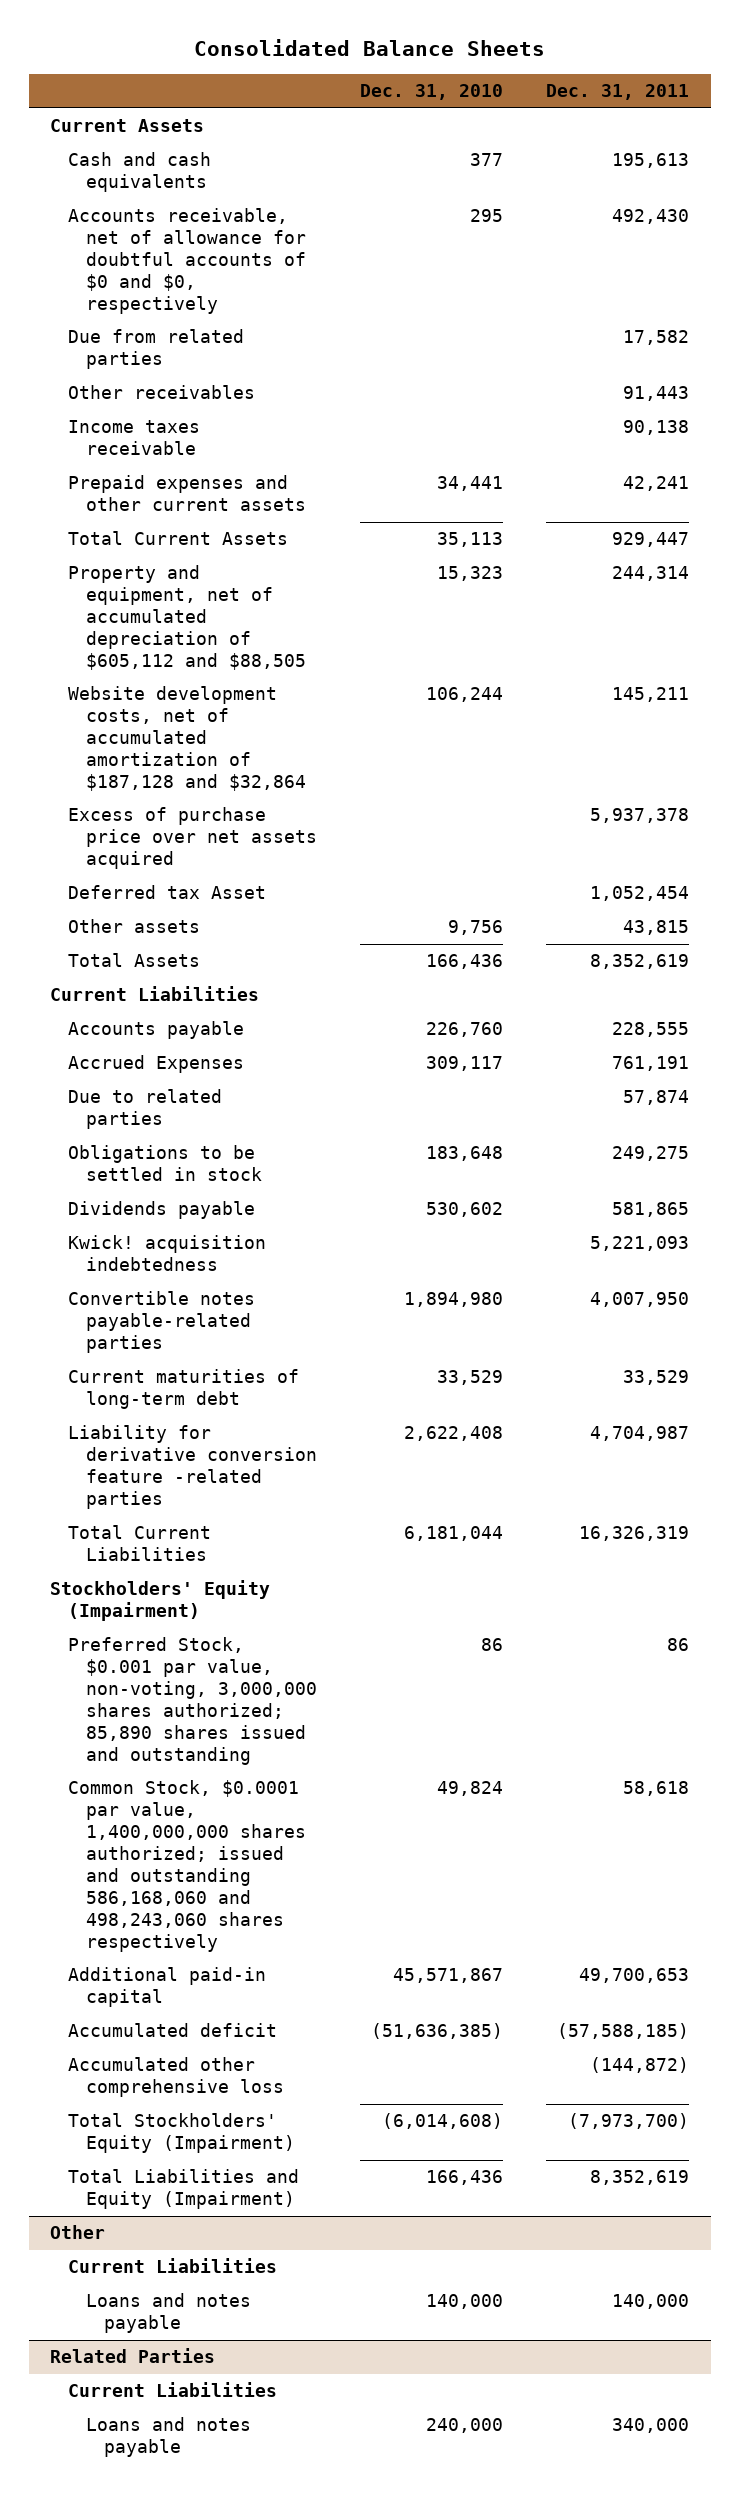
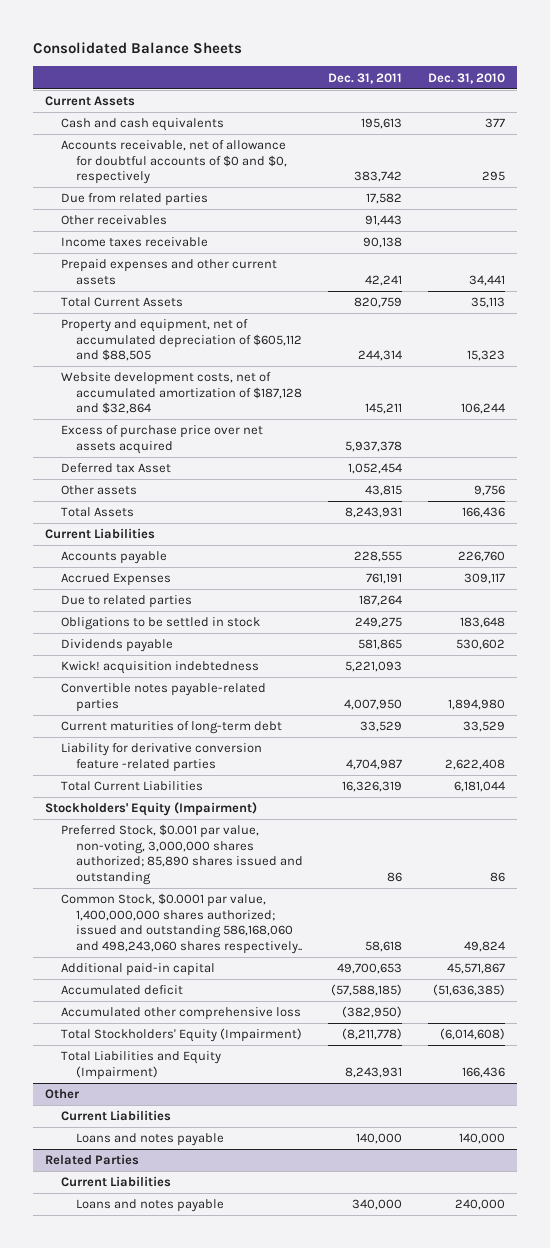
- | Dec. 31, 2010 | Dec. 31, 2011
+ | Dec. 31, 2011 | Dec. 31, 2010
- Accounts receivable, net of allowance for doubtful accounts of $0 and $0, respectively | 295 | 492,430
+ Accounts receivable, net of allowance for doubtful accounts of $0 and $0, respectively | 383,742 | 295
- Total Current Assets | 35,113 | 929,447
+ Total Current Assets | 820,759 | 35,113
- Total Assets | 166,436 | 8,352,619
+ Total Assets | 8,243,931 | 166,436
- Due to related parties | | 57,874
+ Due to related parties | 187,264 |
- Common Stock, $0.0001 par value, 1,400,000,000 shares authorized; issued and outstanding 586,168,060 and 498,243,060 shares respectively | 49,824 | 58,618
+ Common Stock, $0.0001 par value, 1,400,000,000 shares authorized; issued and outstanding 586,168,060 and 498,243,060 shares respectively.. | 58,618 | 49,824
- Accumulated other comprehensive loss | | (144,872)
- Total Stockholders' Equity (Impairment) | (6,014,608) | (7,973,700)
- Total Liabilities and Equity (Impairment) | 166,436 | 8,352,619
+ Accumulated other comprehensive loss | (382,950) |
+ Total Stockholders' Equity (Impairment) | (8,211,778) | (6,014,608)
+ Total Liabilities and Equity (Impairment) | 8,243,931 | 166,436

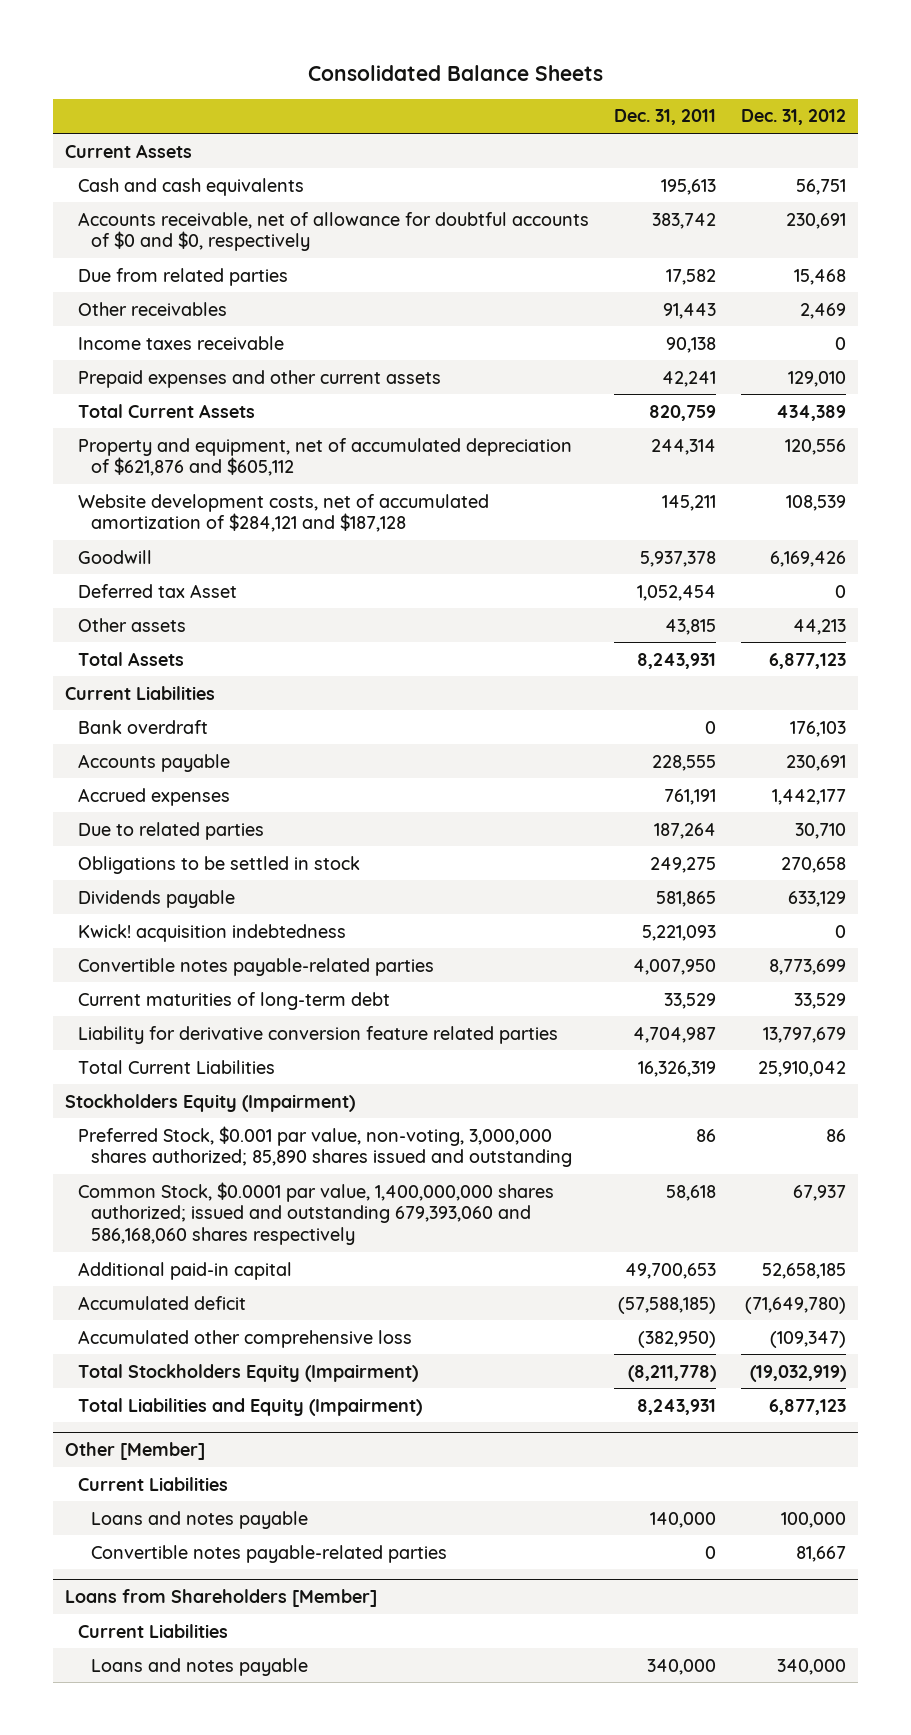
- | Dec. 31, 2011 | Dec. 31, 2010
+ | Dec. 31, 2011 | Dec. 31, 2012
- Property and equipment, net of accumulated depreciation of $605,112 and $88,505 | 244,314 | 15,323
- Website development costs, net of accumulated amortization of $187,128 and $32,864 | 145,211 | 106,244
- Excess of purchase price over net assets acquired | 5,937,378 |
+ Property and equipment, net of accumulated depreciation of $621,876 and $605,112 | 244,314 | 120,556
+ Website development costs, net of accumulated amortization of $284,121 and $187,128 | 145,211 | 108,539
+ Goodwill | 5,937,378 | 6,169,426
+ Bank overdraft | 0 | 176,103
- Accrued Expenses | 761,191 | 309,117
+ Accrued expenses | 761,191 | 1,442,177
- Liability for derivative conversion feature -related parties | 4,704,987 | 2,622,408
+ Liability for derivative conversion feature related parties | 4,704,987 | 13,797,679
- Stockholders' Equity (Impairment)
+ Stockholders Equity (Impairment)
- Common Stock, $0.0001 par value, 1,400,000,000 shares authorized; issued and outstanding 586,168,060 and 498,243,060 shares respectively.. | 58,618 | 49,824
+ Common Stock, $0.0001 par value, 1,400,000,000 shares authorized; issued and outstanding 679,393,060 and 586,168,060 shares respectively | 58,618 | 67,937
- Total Stockholders' Equity (Impairment) | (8,211,778) | (6,014,608)
+ Total Stockholders Equity (Impairment) | (8,211,778) | (19,032,919)
- Other
+ Other [Member]
- Related Parties
+ Convertible notes payable-related parties | 0 | 81,667
+ Loans from Shareholders [Member]

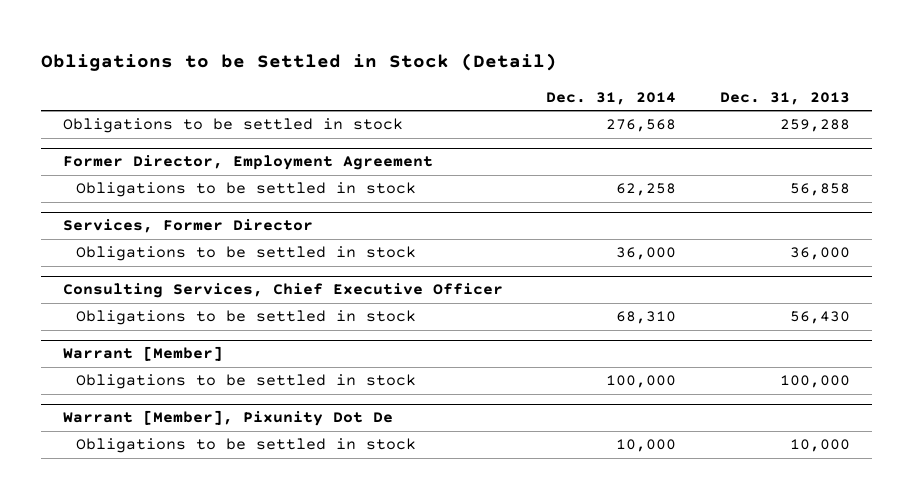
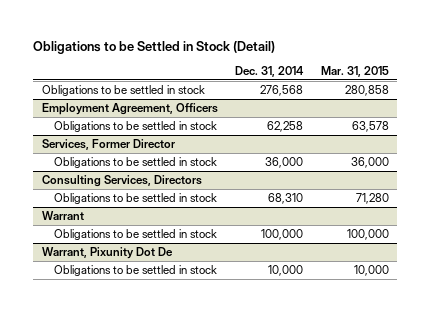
- | Dec. 31, 2014 | Dec. 31, 2013
+ | Dec. 31, 2014 | Mar. 31, 2015
- Former Director, Employment Agreement
+ Employment Agreement, Officers
- Consulting Services, Chief Executive Officer
+ Consulting Services, Directors
- Warrant [Member]
+ Warrant
- Warrant [Member], Pixunity Dot De
+ Warrant, Pixunity Dot De

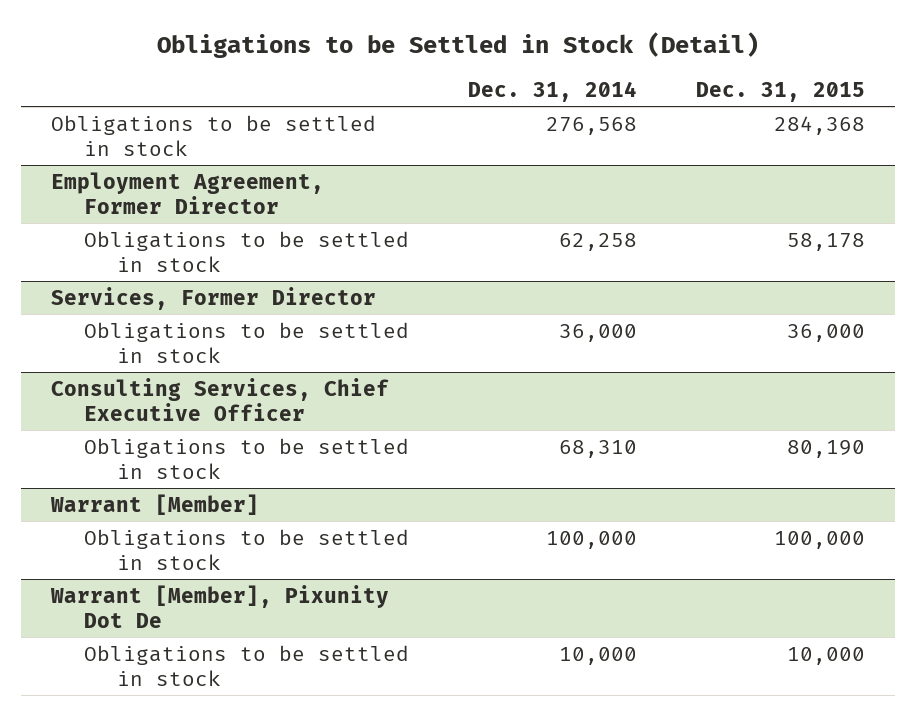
- | Dec. 31, 2014 | Mar. 31, 2015
+ | Dec. 31, 2014 | Dec. 31, 2015
- Employment Agreement, Officers
+ Employment Agreement, Former Director
- Consulting Services, Directors
+ Consulting Services, Chief Executive Officer
- Warrant
+ Warrant [Member]
- Warrant, Pixunity Dot De
+ Warrant [Member], Pixunity Dot De

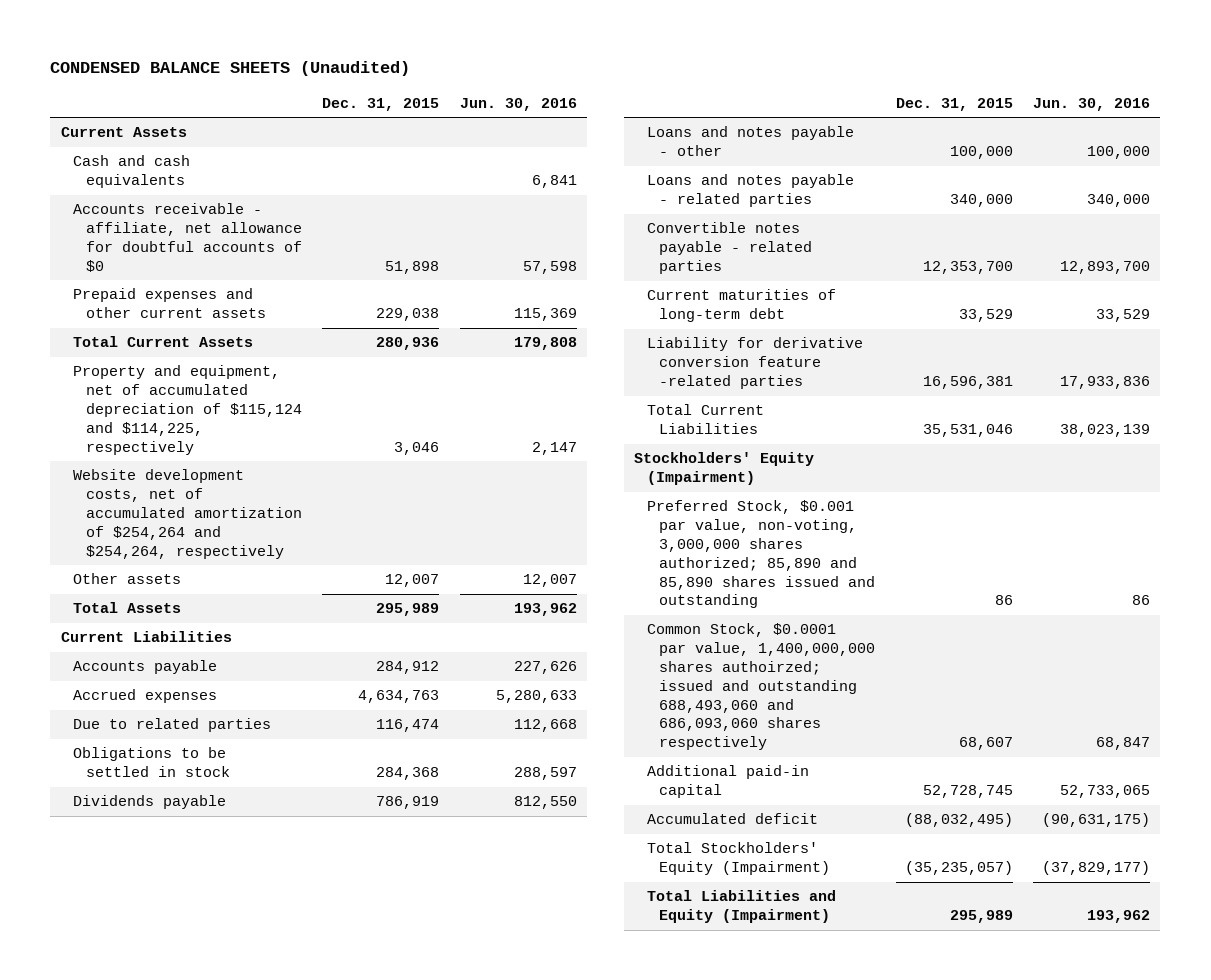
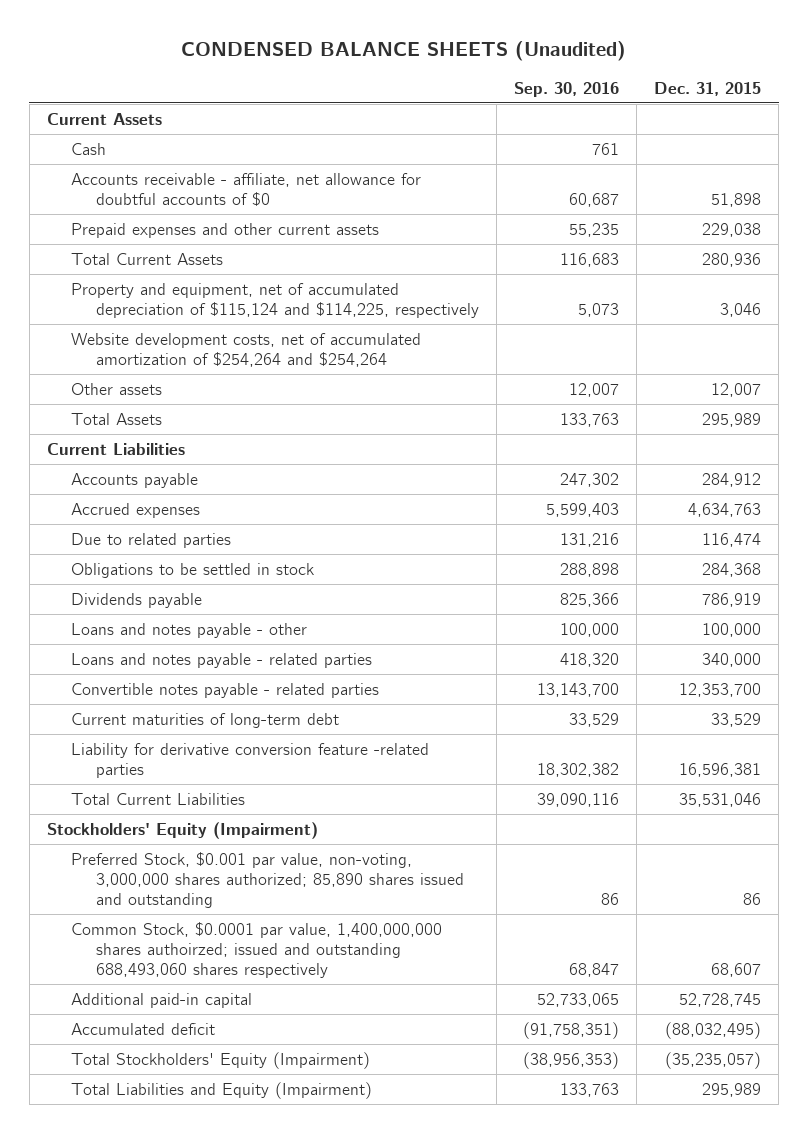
- | Dec. 31, 2015 | Jun. 30, 2016
+ | Sep. 30, 2016 | Dec. 31, 2015
- Cash and cash equivalents | | 6,841
+ Cash | 761 |
- Website development costs, net of accumulated amortization of $254,264 and $254,264, respectively
+ Website development costs, net of accumulated amortization of $254,264 and $254,264
- Preferred Stock, $0.001 par value, non-voting, 3,000,000 shares authorized; 85,890 and 85,890 shares issued and outstanding | 86 | 86
- Common Stock, $0.0001 par value, 1,400,000,000 shares authoirzed; issued and outstanding 688,493,060 and 686,093,060 shares respectively | 68,607 | 68,847
+ Preferred Stock, $0.001 par value, non-voting, 3,000,000 shares authorized; 85,890 shares issued and outstanding | 86 | 86
+ Common Stock, $0.0001 par value, 1,400,000,000 shares authoirzed; issued and outstanding 688,493,060 shares respectively | 68,847 | 68,607

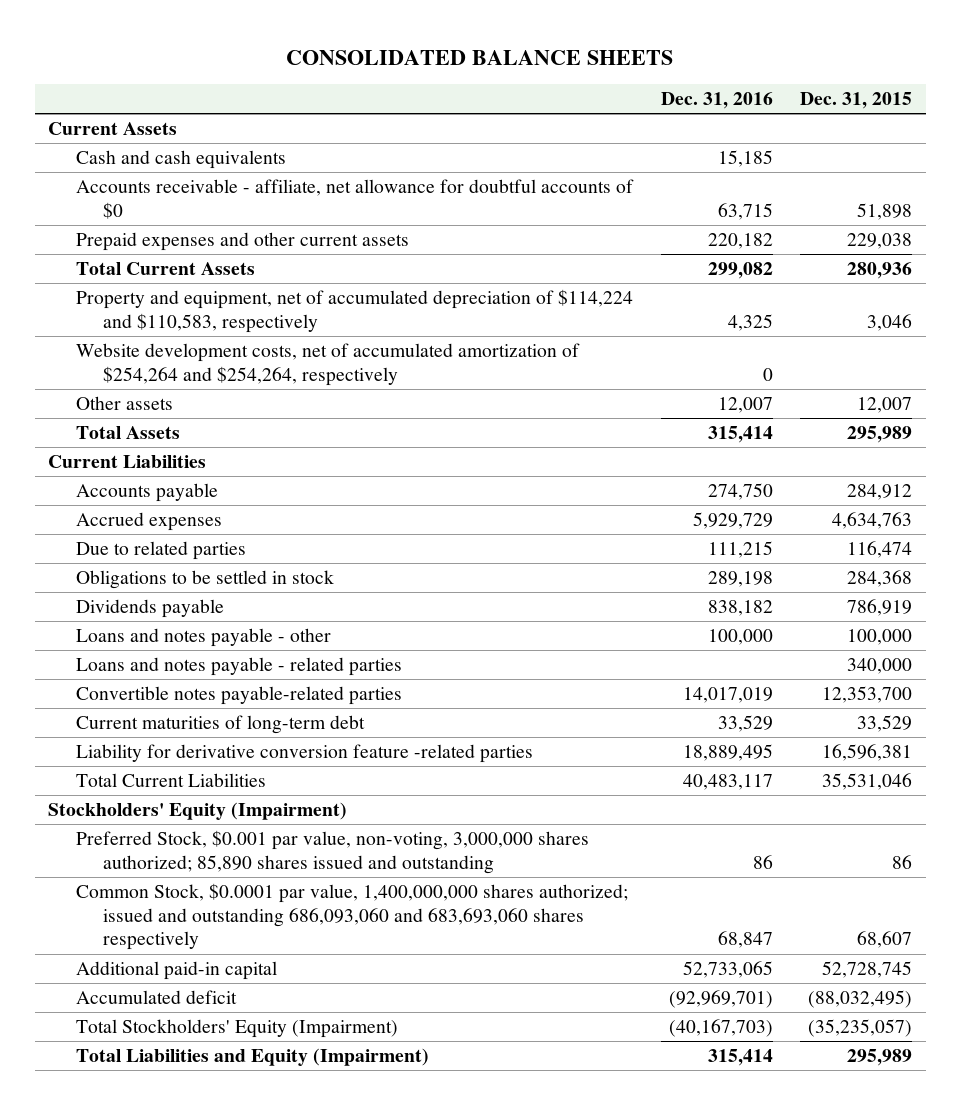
- CONDENSED BALANCE SHEETS (Unaudited)
+ CONSOLIDATED BALANCE SHEETS
- | Sep. 30, 2016 | Dec. 31, 2015
+ | Dec. 31, 2016 | Dec. 31, 2015
- Cash | 761 |
+ Cash and cash equivalents | 15,185 |
- Property and equipment, net of accumulated depreciation of $115,124 and $114,225, respectively | 5,073 | 3,046
- Website development costs, net of accumulated amortization of $254,264 and $254,264
+ Property and equipment, net of accumulated depreciation of $114,224 and $110,583, respectively | 4,325 | 3,046
+ Website development costs, net of accumulated amortization of $254,264 and $254,264, respectively | 0 |
- Convertible notes payable - related parties | 13,143,700 | 12,353,700
+ Convertible notes payable-related parties | 14,017,019 | 12,353,700
- Common Stock, $0.0001 par value, 1,400,000,000 shares authoirzed; issued and outstanding 688,493,060 shares respectively | 68,847 | 68,607
+ Common Stock, $0.0001 par value, 1,400,000,000 shares authorized; issued and outstanding 686,093,060 and 683,693,060 shares respectively | 68,847 | 68,607

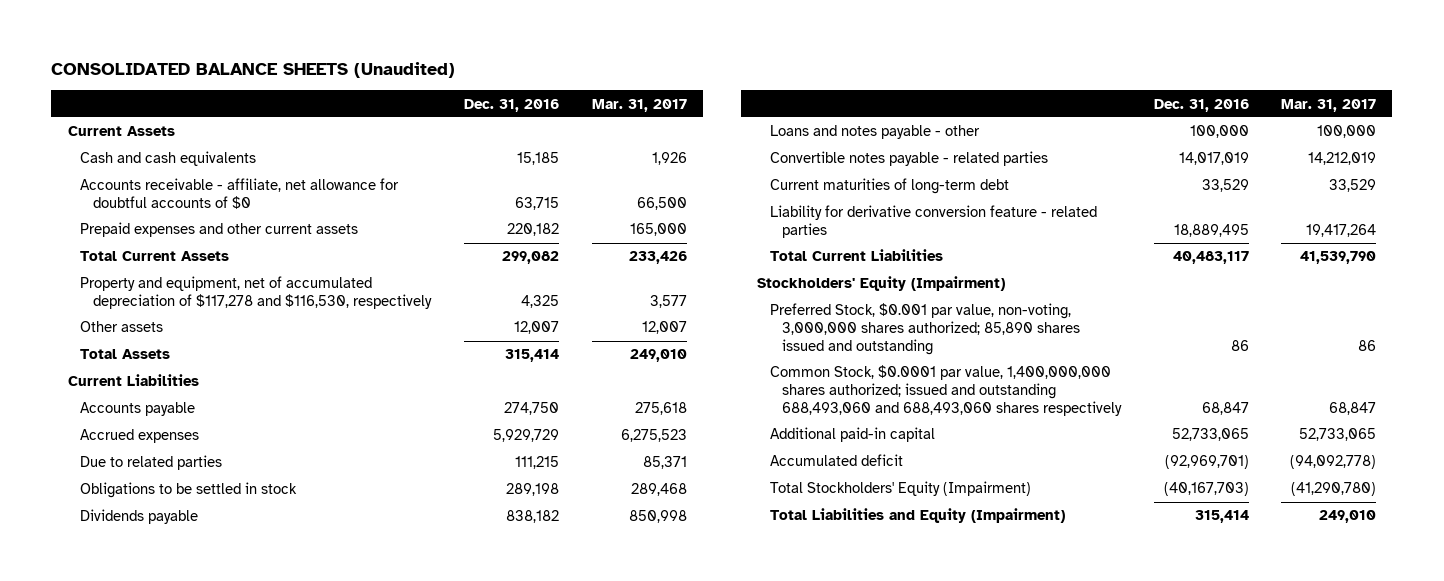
- CONSOLIDATED BALANCE SHEETS
+ CONSOLIDATED BALANCE SHEETS (Unaudited)
- | Dec. 31, 2016 | Dec. 31, 2015
+ | Dec. 31, 2016 | Mar. 31, 2017
- Property and equipment, net of accumulated depreciation of $114,224 and $110,583, respectively | 4,325 | 3,046
- Website development costs, net of accumulated amortization of $254,264 and $254,264, respectively | 0 |
+ Property and equipment, net of accumulated depreciation of $117,278 and $116,530, respectively | 4,325 | 3,577
- Loans and notes payable - related parties | | 340,000
- Convertible notes payable-related parties | 14,017,019 | 12,353,700
+ Convertible notes payable - related parties | 14,017,019 | 14,212,019
- Liability for derivative conversion feature -related parties | 18,889,495 | 16,596,381
+ Liability for derivative conversion feature - related parties | 18,889,495 | 19,417,264
- Common Stock, $0.0001 par value, 1,400,000,000 shares authorized; issued and outstanding 686,093,060 and 683,693,060 shares respectively | 68,847 | 68,607
+ Common Stock, $0.0001 par value, 1,400,000,000 shares authorized; issued and outstanding 688,493,060 and 688,493,060 shares respectively | 68,847 | 68,847

